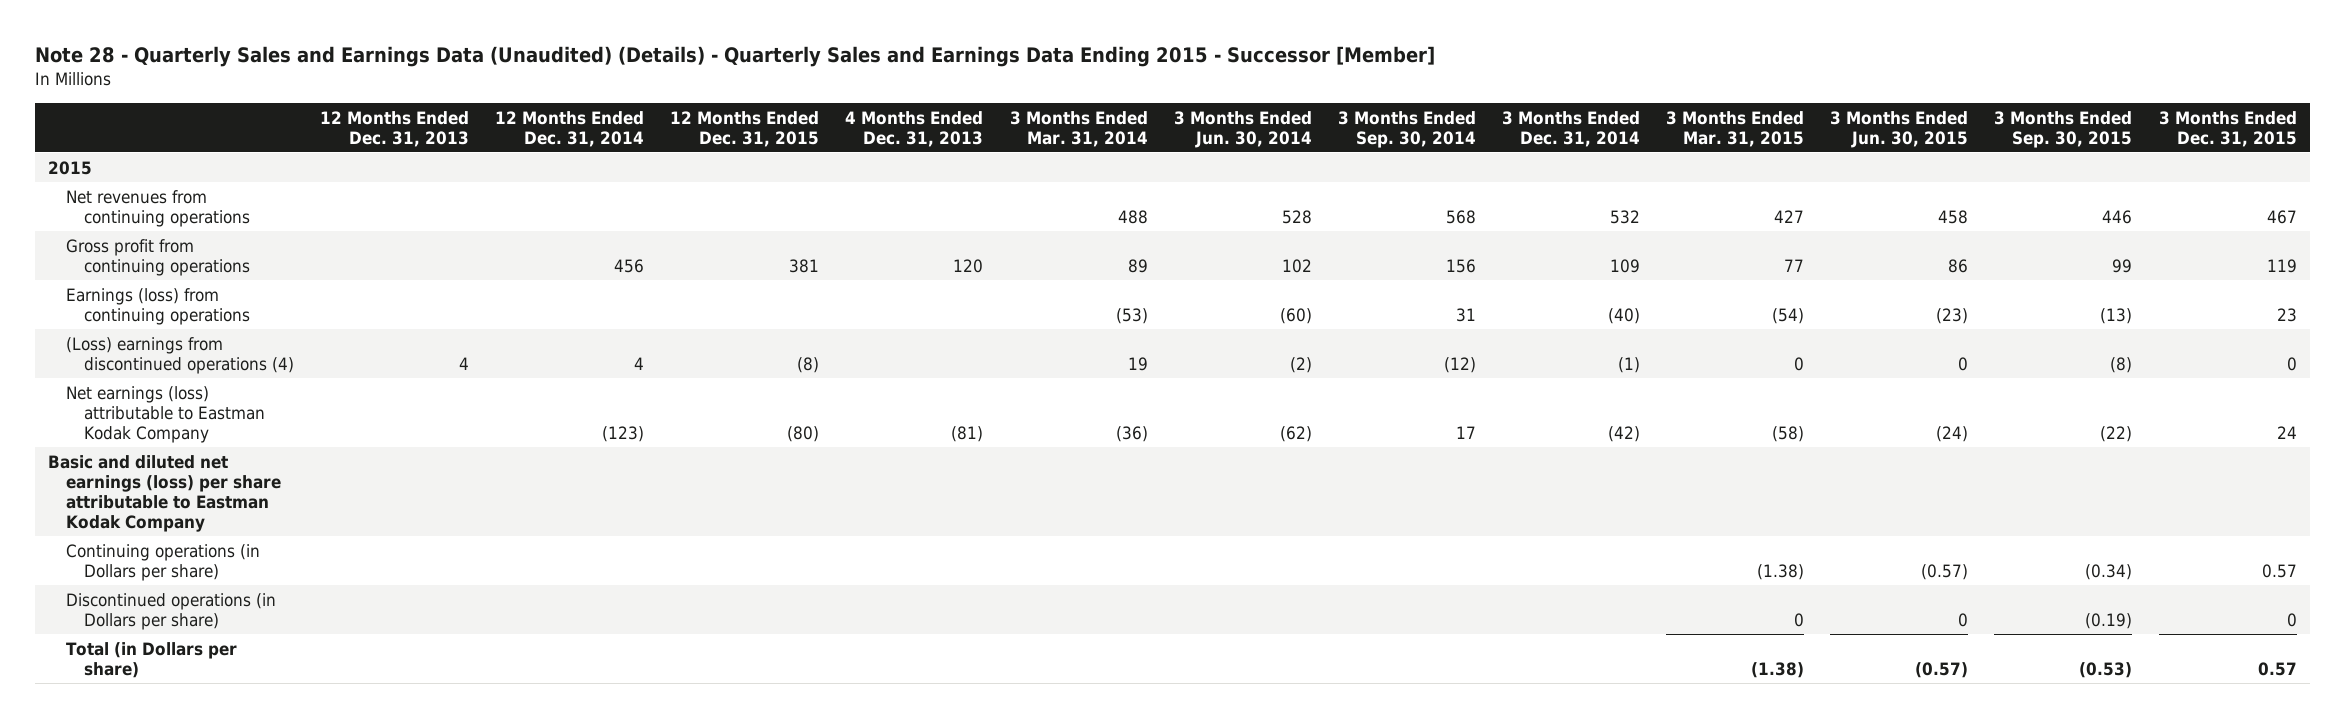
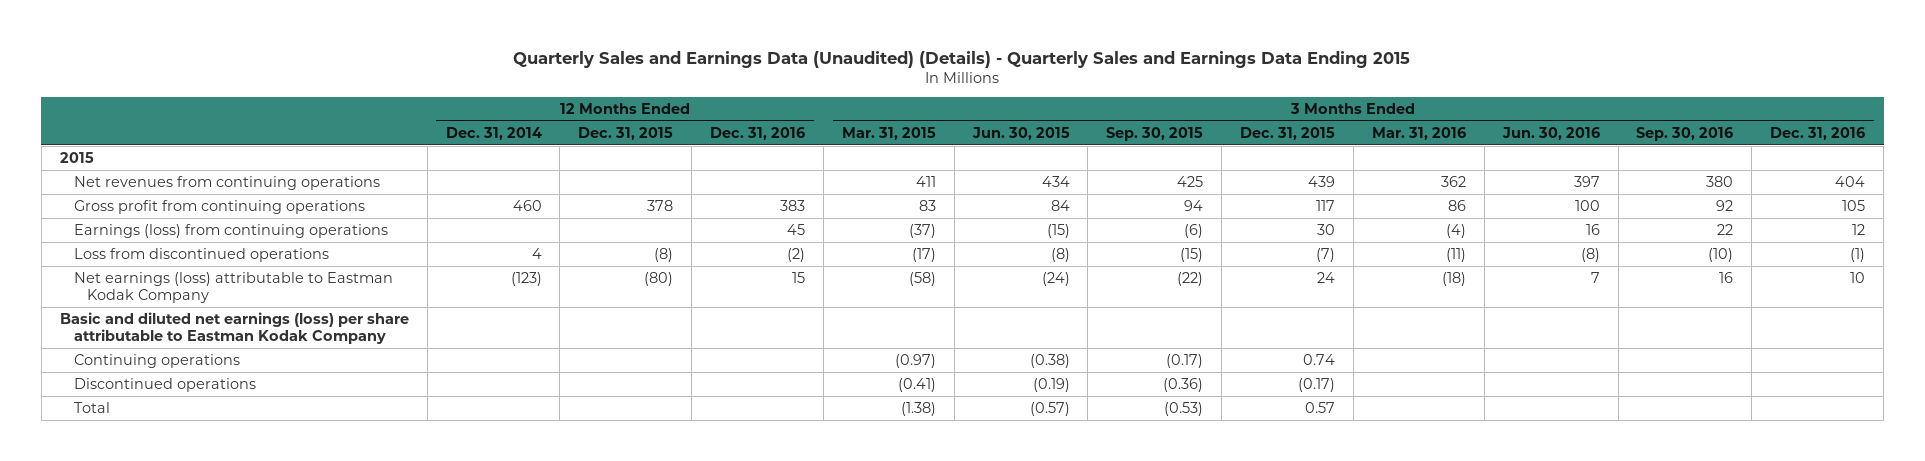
- Note 28 - Quarterly Sales and Earnings Data (Unaudited) (Details) - Quarterly Sales and Earnings Data Ending 2015 - Successor [Member]
+ Quarterly Sales and Earnings Data (Unaudited) (Details) - Quarterly Sales and Earnings Data Ending 2015
- | 12 Months Ended Dec. 31, 2013 | 12 Months Ended Dec. 31, 2014 | 12 Months Ended Dec. 31, 2015 | 4 Months Ended Dec. 31, 2013 | 3 Months Ended Mar. 31, 2014 | 3 Months Ended Jun. 30, 2014 | 3 Months Ended Sep. 30, 2014 | 3 Months Ended Dec. 31, 2014 | 3 Months Ended Mar. 31, 2015 | 3 Months Ended Jun. 30, 2015 | 3 Months Ended Sep. 30, 2015 | 3 Months Ended Dec. 31, 2015
+ | 12 Months Ended Dec. 31, 2014 | 12 Months Ended Dec. 31, 2015 | 12 Months Ended Dec. 31, 2016 | 3 Months Ended Mar. 31, 2015 | 3 Months Ended Jun. 30, 2015 | 3 Months Ended Sep. 30, 2015 | 3 Months Ended Dec. 31, 2015 | 3 Months Ended Mar. 31, 2016 | 3 Months Ended Jun. 30, 2016 | 3 Months Ended Sep. 30, 2016 | 3 Months Ended Dec. 31, 2016
- Net revenues from continuing operations | | | | | 488 | 528 | 568 | 532 | 427 | 458 | 446 | 467
- Gross profit from continuing operations | | 456 | 381 | 120 | 89 | 102 | 156 | 109 | 77 | 86 | 99 | 119
- Earnings (loss) from continuing operations | | | | | (53) | (60) | 31 | (40) | (54) | (23) | (13) | 23
- (Loss) earnings from discontinued operations (4) | 4 | 4 | (8) | | 19 | (2) | (12) | (1) | 0 | 0 | (8) | 0
+ Net revenues from continuing operations | | | | 411 | 434 | 425 | 439 | 362 | 397 | 380 | 404
+ Gross profit from continuing operations | 460 | 378 | 383 | 83 | 84 | 94 | 117 | 86 | 100 | 92 | 105
+ Earnings (loss) from continuing operations | | | 45 | (37) | (15) | (6) | 30 | (4) | 16 | 22 | 12
+ Loss from discontinued operations | 4 | (8) | (2) | (17) | (8) | (15) | (7) | (11) | (8) | (10) | (1)
- Continuing operations (in Dollars per share) | | | | | | | | | (1.38) | (0.57) | (0.34) | 0.57
- Discontinued operations (in Dollars per share) | | | | | | | | | 0 | 0 | (0.19) | 0
- Total (in Dollars per share) | | | | | | | | | (1.38) | (0.57) | (0.53) | 0.57
+ Continuing operations | | | | (0.97) | (0.38) | (0.17) | 0.74 | | | |
+ Discontinued operations | | | | (0.41) | (0.19) | (0.36) | (0.17) | | | |
+ Total | | | | (1.38) | (0.57) | (0.53) | 0.57 | | | |

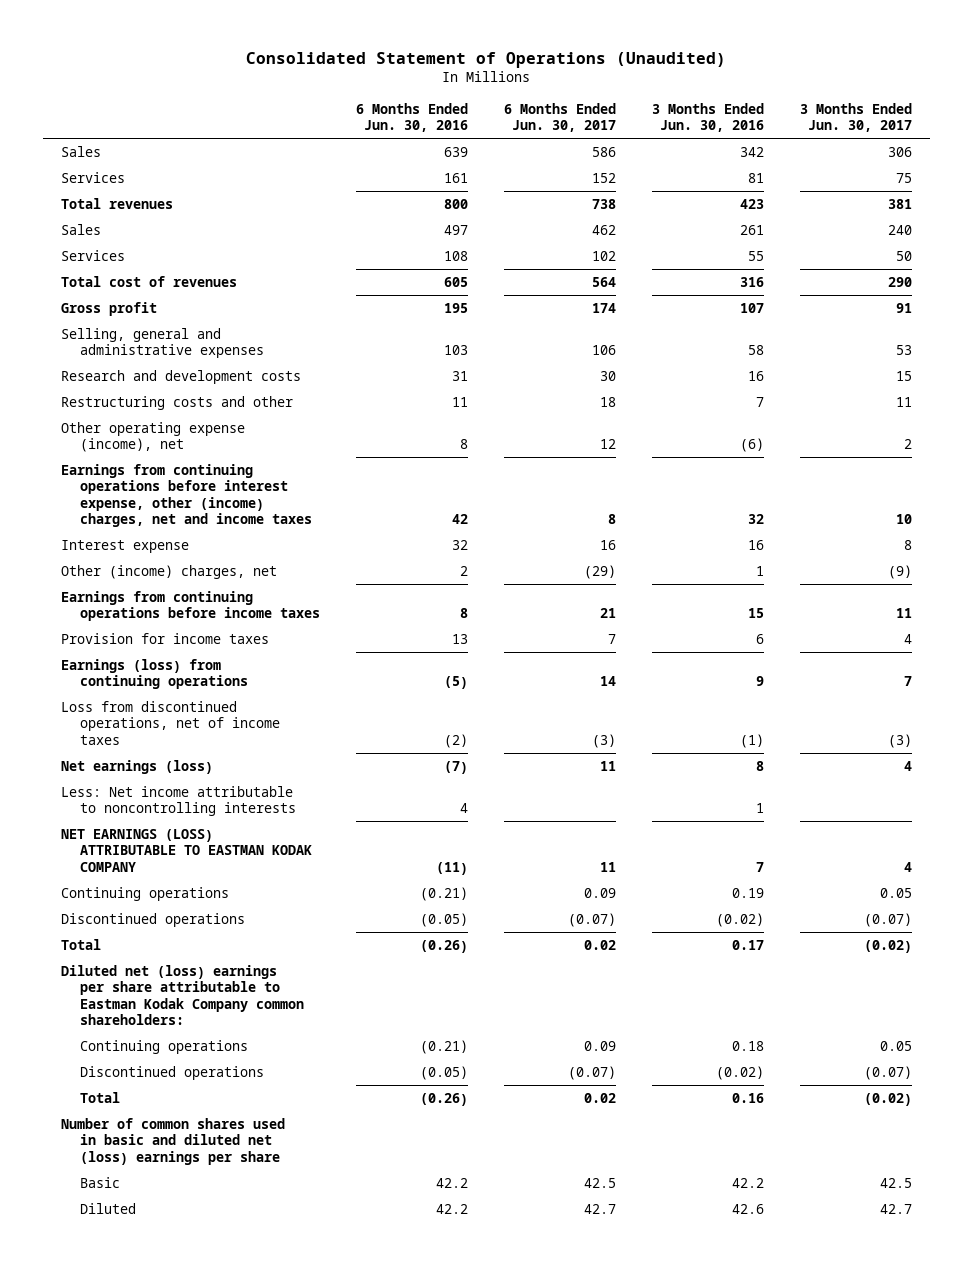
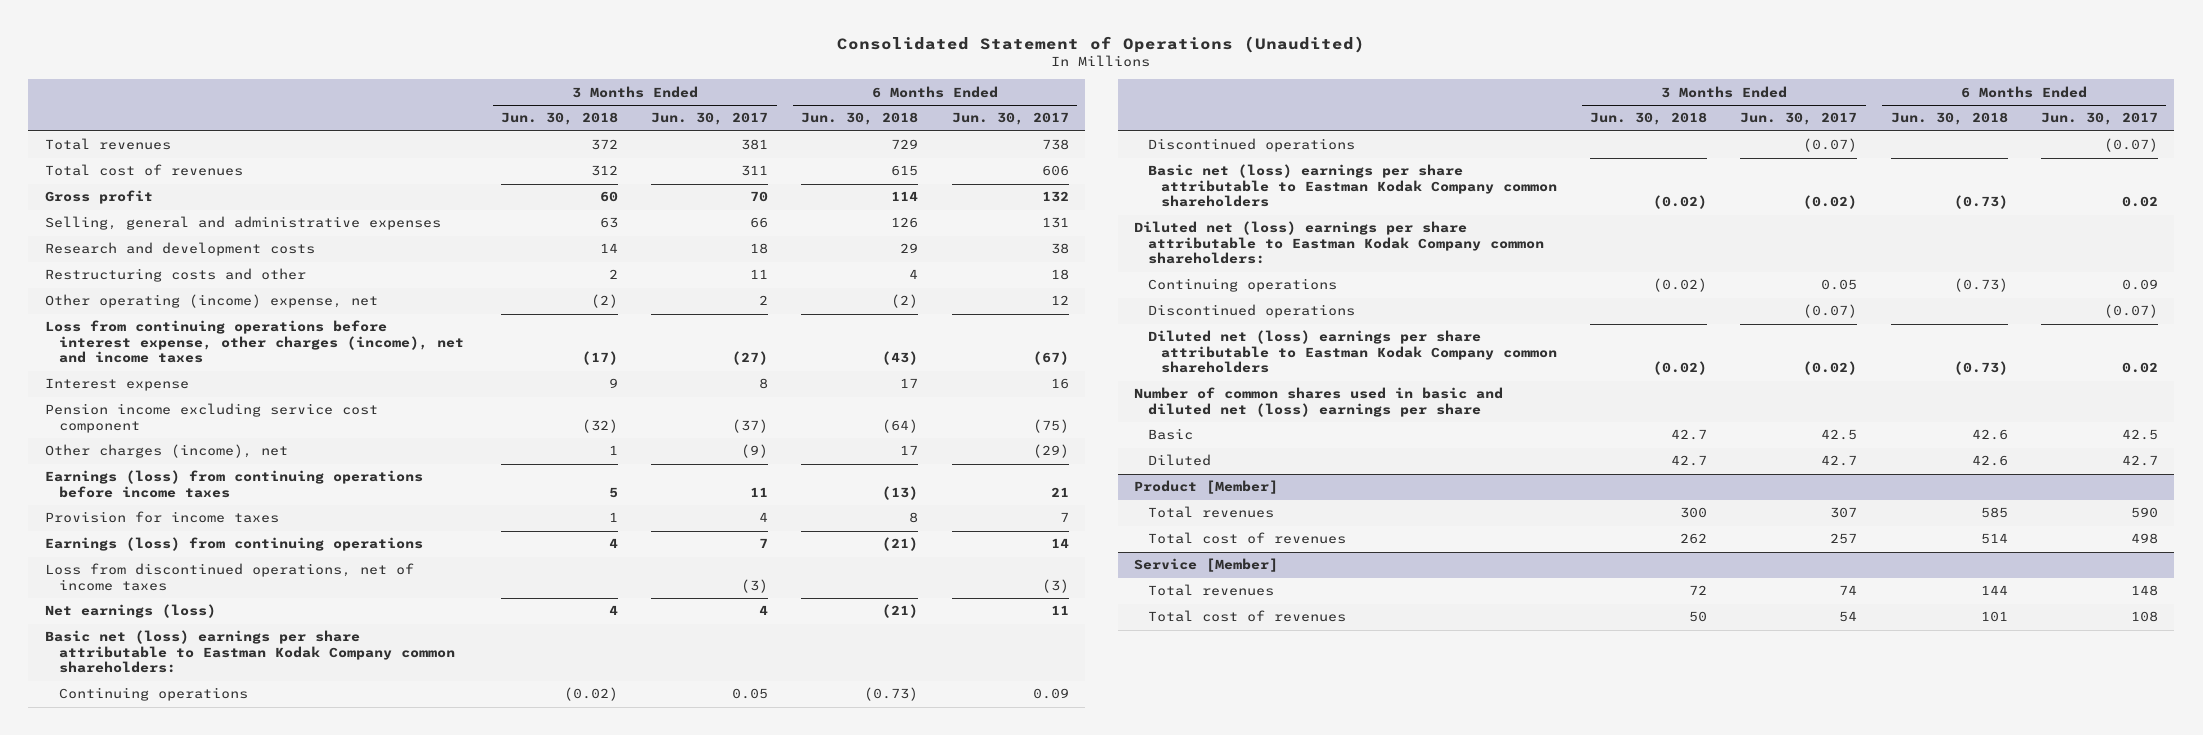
- | 6 Months Ended Jun. 30, 2016 | 6 Months Ended Jun. 30, 2017 | 3 Months Ended Jun. 30, 2016 | 3 Months Ended Jun. 30, 2017
+ | 3 Months Ended Jun. 30, 2018 | 3 Months Ended Jun. 30, 2017 | 6 Months Ended Jun. 30, 2018 | 6 Months Ended Jun. 30, 2017
- Sales | 639 | 586 | 342 | 306
- Services | 161 | 152 | 81 | 75
- Sales | 497 | 462 | 261 | 240
- Services | 108 | 102 | 55 | 50
- Total cost of revenues | 605 | 564 | 316 | 290
- Gross profit | 195 | 174 | 107 | 91
- Selling, general and administrative expenses | 103 | 106 | 58 | 53
- Research and development costs | 31 | 30 | 16 | 15
+ Total cost of revenues | 312 | 311 | 615 | 606
+ Gross profit | 60 | 70 | 114 | 132
+ Selling, general and administrative expenses | 63 | 66 | 126 | 131
+ Research and development costs | 14 | 18 | 29 | 38
- Other operating expense (income), net | 8 | 12 | (6) | 2
- Earnings from continuing operations before interest expense, other (income) charges, net and income taxes | 42 | 8 | 32 | 10
+ Other operating (income) expense, net | (2) | 2 | (2) | 12
+ Loss from continuing operations before interest expense, other charges (income), net and income taxes | (17) | (27) | (43) | (67)
- Other (income) charges, net | 2 | (29) | 1 | (9)
- Earnings from continuing operations before income taxes | 8 | 21 | 15 | 11
+ Pension income excluding service cost component | (32) | (37) | (64) | (75)
+ Other charges (income), net | 1 | (9) | 17 | (29)
+ Earnings (loss) from continuing operations before income taxes | 5 | 11 | (13) | 21
- Less: Net income attributable to noncontrolling interests | 4 | | 1 |
- NET EARNINGS (LOSS) ATTRIBUTABLE TO EASTMAN KODAK COMPANY | (11) | 11 | 7 | 4
+ Basic net (loss) earnings per share attributable to Eastman Kodak Company common shareholders:
- Total | (0.26) | 0.02 | 0.17 | (0.02)
+ Basic net (loss) earnings per share attributable to Eastman Kodak Company common shareholders | (0.02) | (0.02) | (0.73) | 0.02
- Total | (0.26) | 0.02 | 0.16 | (0.02)
+ Diluted net (loss) earnings per share attributable to Eastman Kodak Company common shareholders | (0.02) | (0.02) | (0.73) | 0.02
+ Product [Member]
+ Total revenues | 300 | 307 | 585 | 590
+ Total cost of revenues | 262 | 257 | 514 | 498
+ Service [Member]
+ Total revenues | 72 | 74 | 144 | 148
+ Total cost of revenues | 50 | 54 | 101 | 108

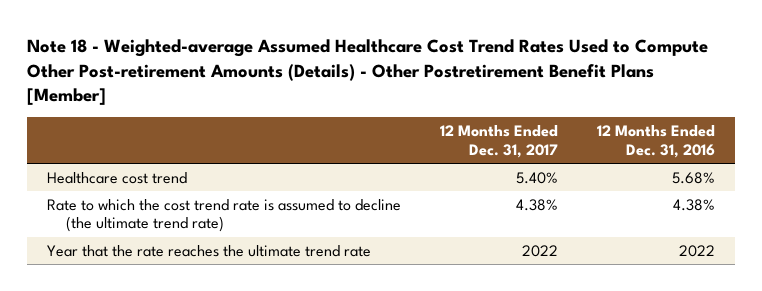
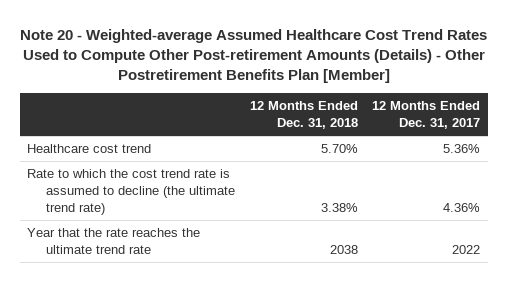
- Note 18 - Weighted-average Assumed Healthcare Cost Trend Rates Used to Compute Other Post-retirement Amounts (Details) - Other Postretirement Benefit Plans [Member]
+ Note 20 - Weighted-average Assumed Healthcare Cost Trend Rates Used to Compute Other Post-retirement Amounts (Details) - Other Postretirement Benefits Plan [Member]
- | 12 Months Ended Dec. 31, 2017 | 12 Months Ended Dec. 31, 2016
+ | 12 Months Ended Dec. 31, 2018 | 12 Months Ended Dec. 31, 2017
- Healthcare cost trend | 5.40% | 5.68%
- Rate to which the cost trend rate is assumed to decline (the ultimate trend rate) | 4.38% | 4.38%
+ Healthcare cost trend | 5.70% | 5.36%
+ Rate to which the cost trend rate is assumed to decline (the ultimate trend rate) | 3.38% | 4.36%

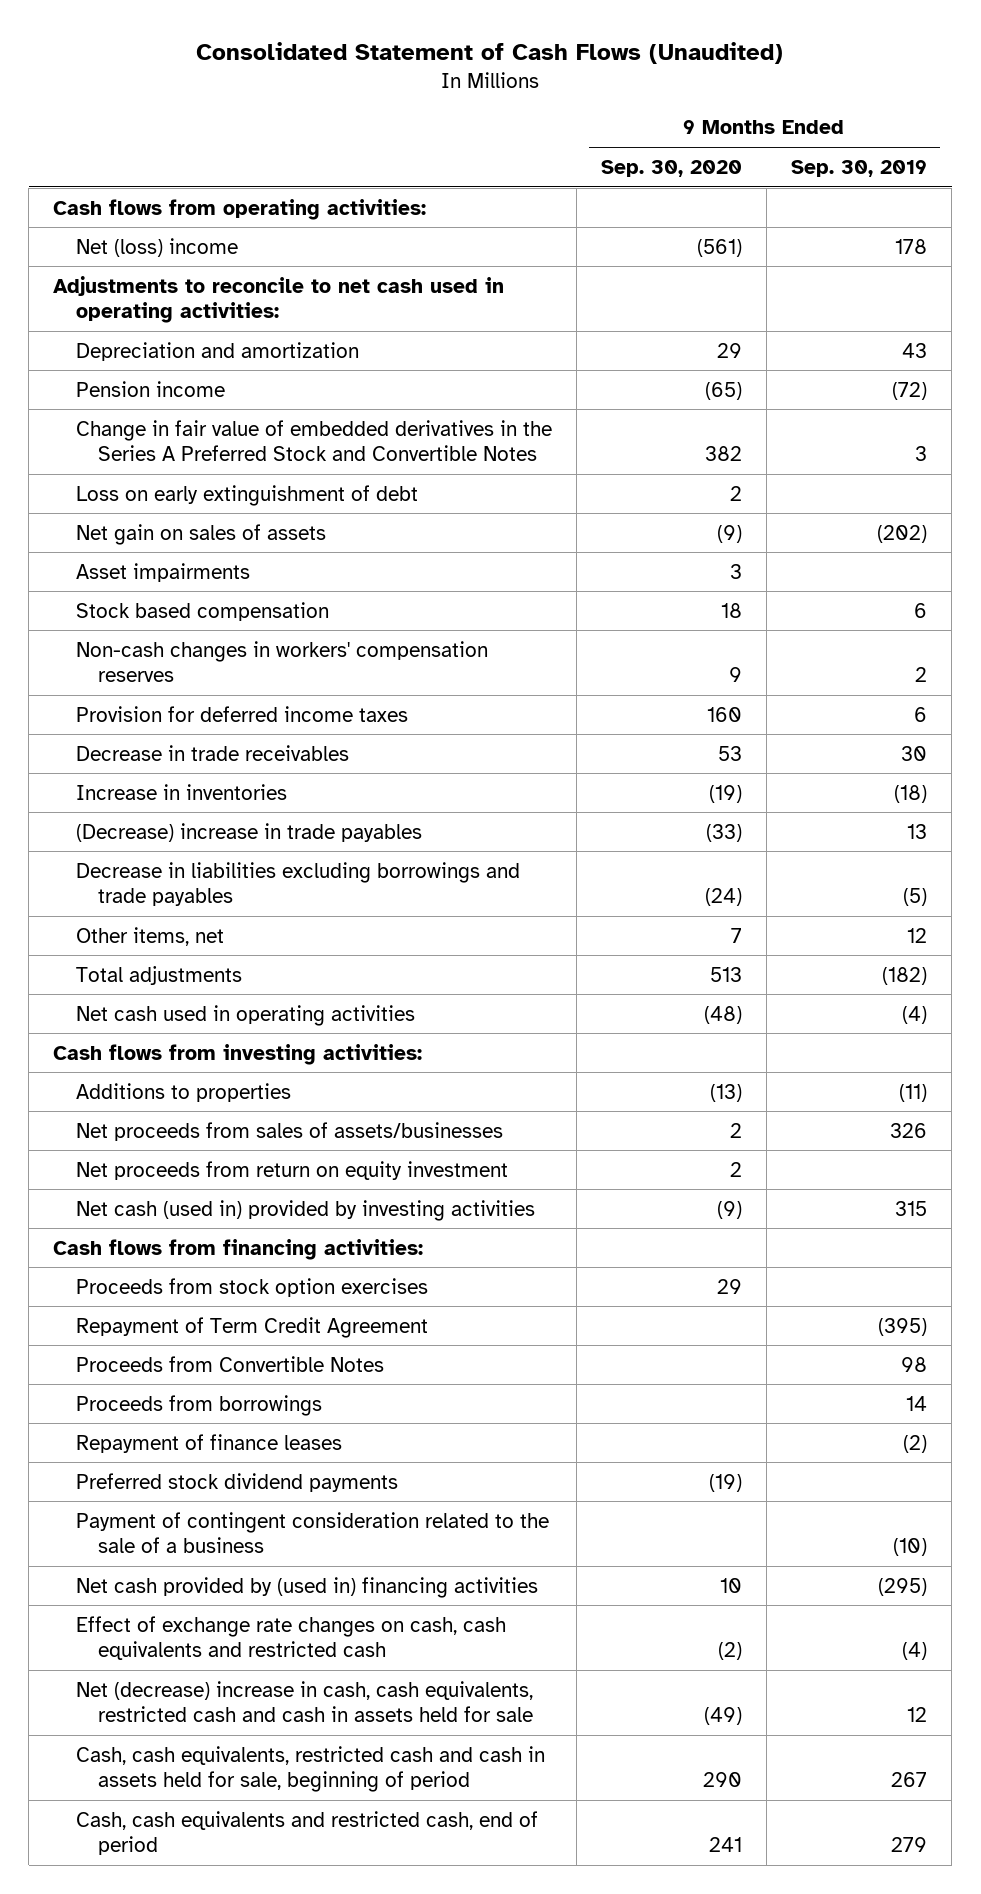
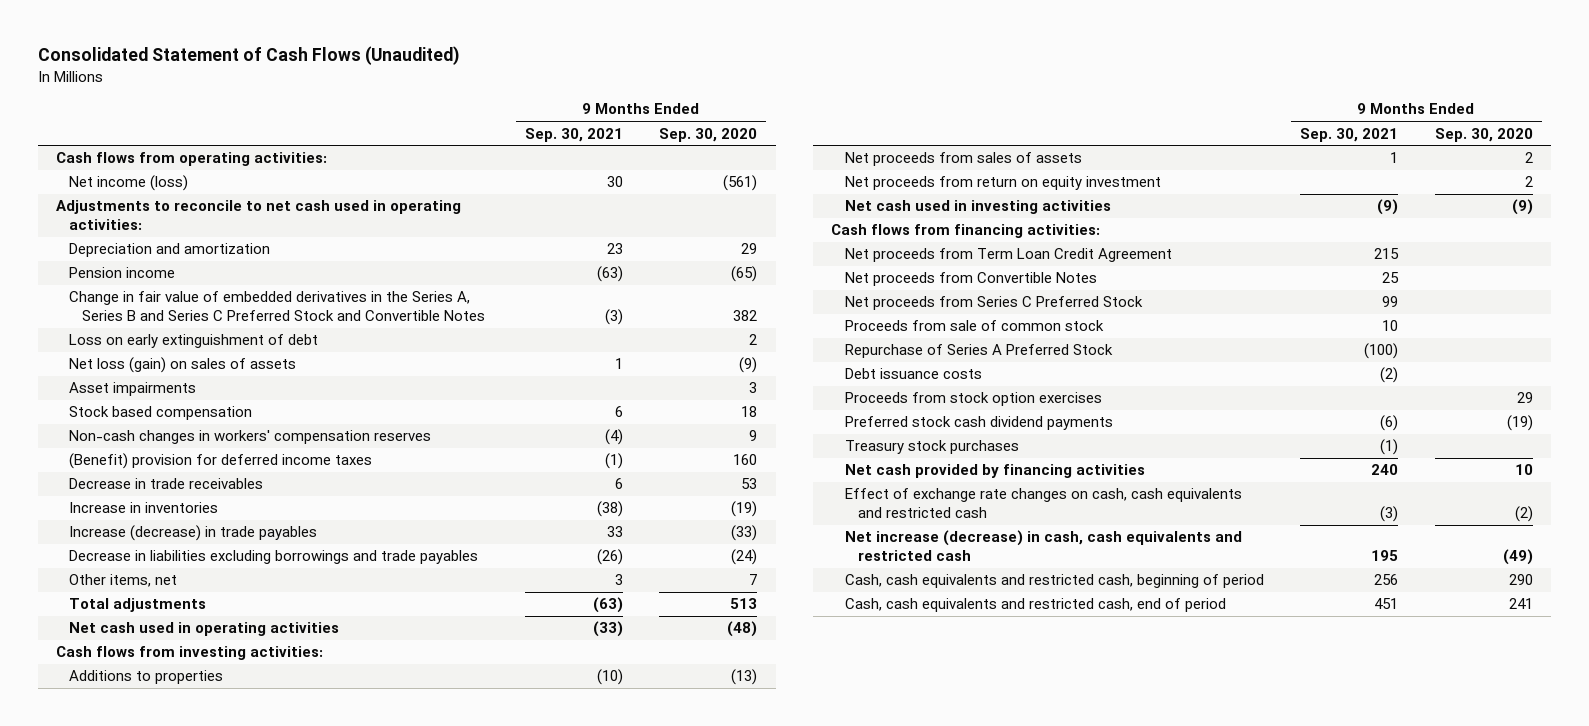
- | 9 Months Ended Sep. 30, 2020 | 9 Months Ended Sep. 30, 2019
+ | 9 Months Ended Sep. 30, 2021 | 9 Months Ended Sep. 30, 2020
- Net (loss) income | (561) | 178
+ Net income (loss) | 30 | (561)
- Change in fair value of embedded derivatives in the Series A Preferred Stock and Convertible Notes | 382 | 3
+ Change in fair value of embedded derivatives in the Series A, Series B and Series C Preferred Stock and Convertible Notes | (3) | 382
- Net gain on sales of assets | (9) | (202)
+ Net loss (gain) on sales of assets | 1 | (9)
- Provision for deferred income taxes | 160 | 6
+ (Benefit) provision for deferred income taxes | (1) | 160
- (Decrease) increase in trade payables | (33) | 13
+ Increase (decrease) in trade payables | 33 | (33)
- Net proceeds from sales of assets/businesses | 2 | 326
+ Net proceeds from sales of assets | 1 | 2
- Net cash (used in) provided by investing activities | (9) | 315
+ Net cash used in investing activities | (9) | (9)
+ Net proceeds from Term Loan Credit Agreement | 215 |
+ Net proceeds from Convertible Notes | 25 |
+ Net proceeds from Series C Preferred Stock | 99 |
+ Proceeds from sale of common stock | 10 |
+ Repurchase of Series A Preferred Stock | (100) |
+ Debt issuance costs | (2) |
- Repayment of Term Credit Agreement | | (395)
- Proceeds from Convertible Notes | | 98
- Proceeds from borrowings | | 14
- Repayment of finance leases | | (2)
- Preferred stock dividend payments | (19) |
- Payment of contingent consideration related to the sale of a business | | (10)
- Net cash provided by (used in) financing activities | 10 | (295)
+ Preferred stock cash dividend payments | (6) | (19)
+ Treasury stock purchases | (1) |
+ Net cash provided by financing activities | 240 | 10
- Net (decrease) increase in cash, cash equivalents, restricted cash and cash in assets held for sale | (49) | 12
- Cash, cash equivalents, restricted cash and cash in assets held for sale, beginning of period | 290 | 267
+ Net increase (decrease) in cash, cash equivalents and restricted cash | 195 | (49)
+ Cash, cash equivalents and restricted cash, beginning of period | 256 | 290

